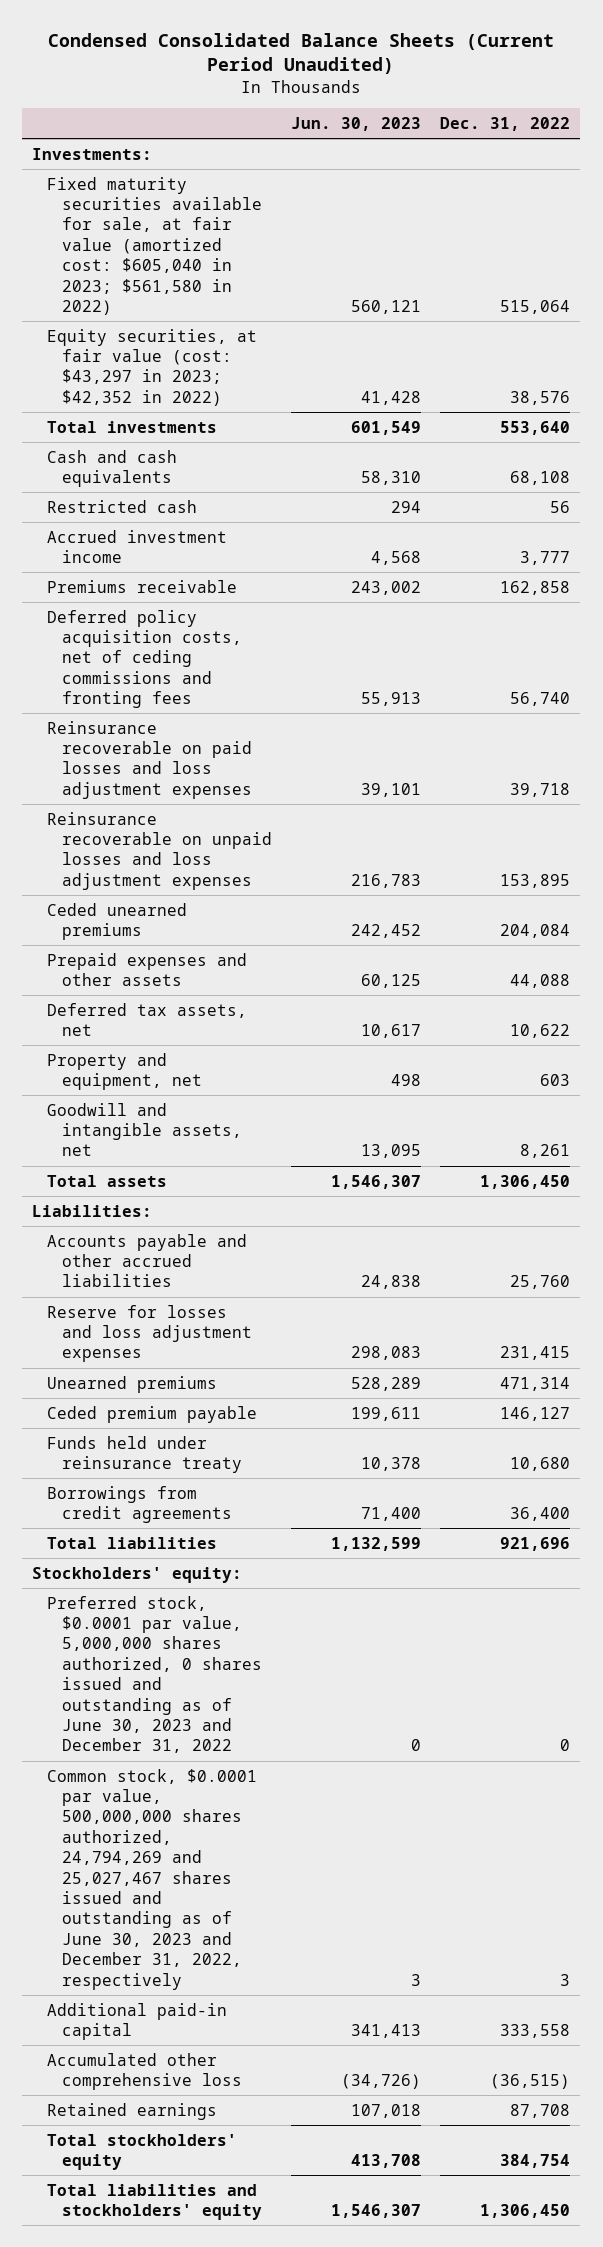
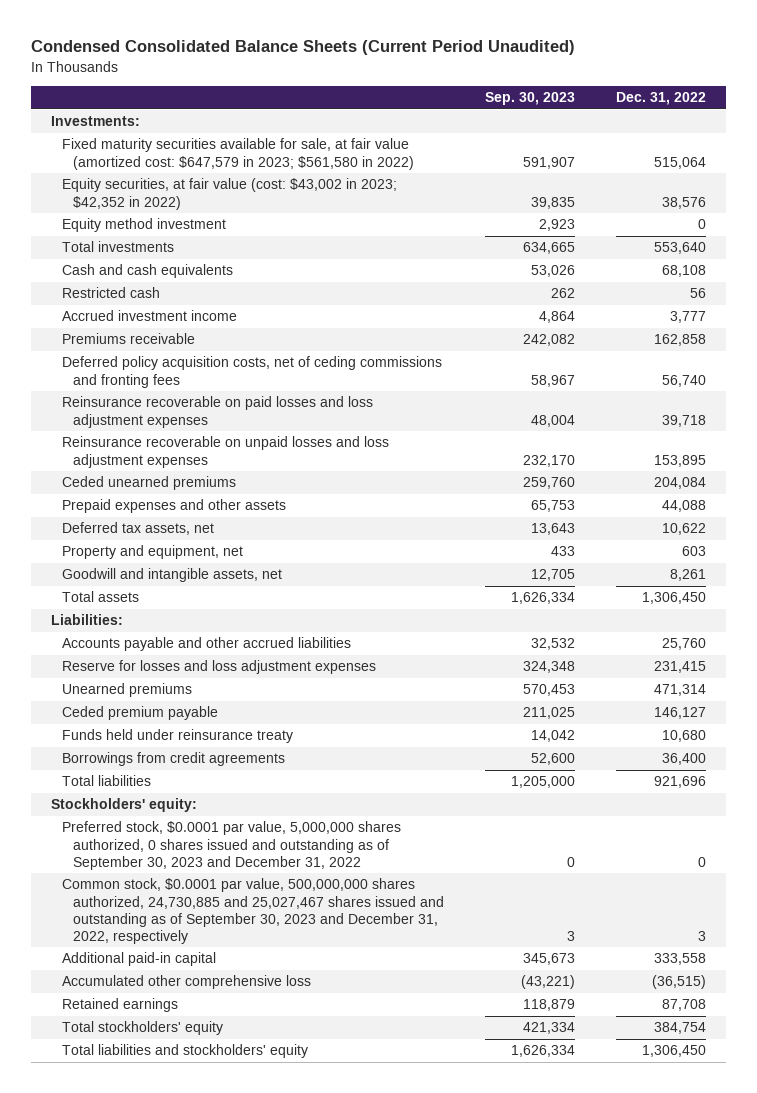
- | Jun. 30, 2023 | Dec. 31, 2022
+ | Sep. 30, 2023 | Dec. 31, 2022
- Fixed maturity securities available for sale, at fair value (amortized cost: $605,040 in 2023; $561,580 in 2022) | 560,121 | 515,064
- Equity securities, at fair value (cost: $43,297 in 2023; $42,352 in 2022) | 41,428 | 38,576
+ Fixed maturity securities available for sale, at fair value (amortized cost: $647,579 in 2023; $561,580 in 2022) | 591,907 | 515,064
+ Equity securities, at fair value (cost: $43,002 in 2023; $42,352 in 2022) | 39,835 | 38,576
+ Equity method investment | 2,923 | 0
- Preferred stock, $0.0001 par value, 5,000,000 shares authorized, 0 shares issued and outstanding as of June 30, 2023 and December 31, 2022 | 0 | 0
- Common stock, $0.0001 par value, 500,000,000 shares authorized, 24,794,269 and 25,027,467 shares issued and outstanding as of June 30, 2023 and December 31, 2022, respectively | 3 | 3
+ Preferred stock, $0.0001 par value, 5,000,000 shares authorized, 0 shares issued and outstanding as of September 30, 2023 and December 31, 2022 | 0 | 0
+ Common stock, $0.0001 par value, 500,000,000 shares authorized, 24,730,885 and 25,027,467 shares issued and outstanding as of September 30, 2023 and December 31, 2022, respectively | 3 | 3

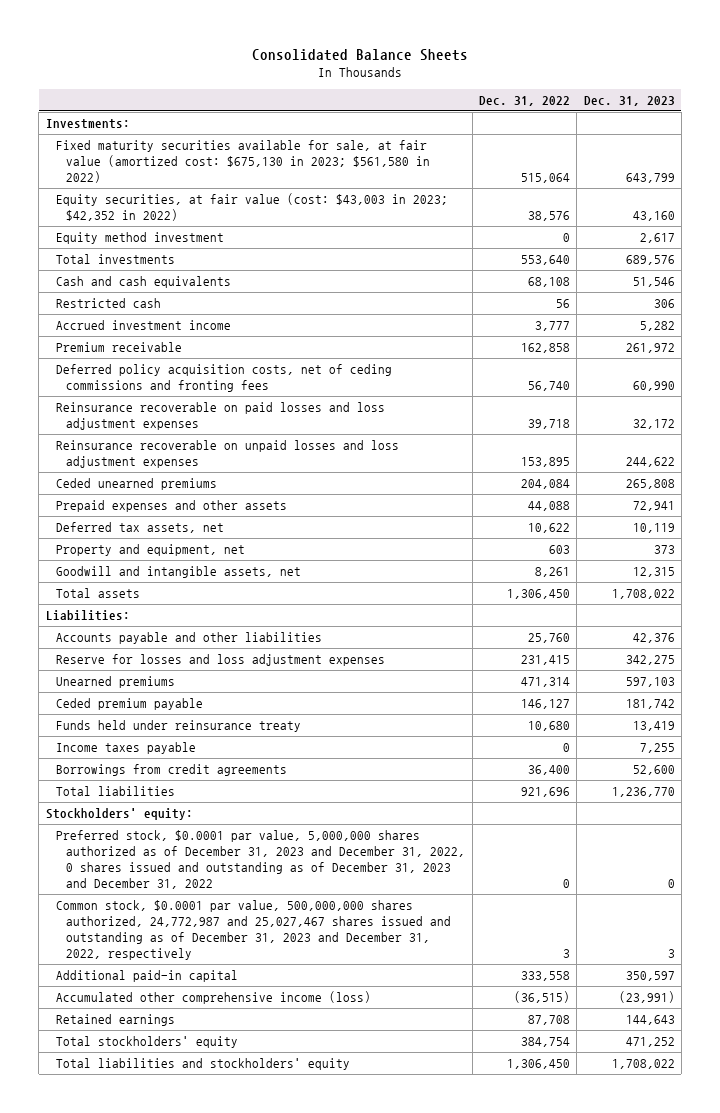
- Condensed Consolidated Balance Sheets (Current Period Unaudited)
+ Consolidated Balance Sheets
- | Sep. 30, 2023 | Dec. 31, 2022
+ | Dec. 31, 2022 | Dec. 31, 2023
- Fixed maturity securities available for sale, at fair value (amortized cost: $647,579 in 2023; $561,580 in 2022) | 591,907 | 515,064
- Equity securities, at fair value (cost: $43,002 in 2023; $42,352 in 2022) | 39,835 | 38,576
+ Fixed maturity securities available for sale, at fair value (amortized cost: $675,130 in 2023; $561,580 in 2022) | 515,064 | 643,799
+ Equity securities, at fair value (cost: $43,003 in 2023; $42,352 in 2022) | 38,576 | 43,160
- Premiums receivable | 242,082 | 162,858
+ Premium receivable | 162,858 | 261,972
- Accounts payable and other accrued liabilities | 32,532 | 25,760
+ Accounts payable and other liabilities | 25,760 | 42,376
+ Income taxes payable | 0 | 7,255
- Preferred stock, $0.0001 par value, 5,000,000 shares authorized, 0 shares issued and outstanding as of September 30, 2023 and December 31, 2022 | 0 | 0
- Common stock, $0.0001 par value, 500,000,000 shares authorized, 24,730,885 and 25,027,467 shares issued and outstanding as of September 30, 2023 and December 31, 2022, respectively | 3 | 3
+ Preferred stock, $0.0001 par value, 5,000,000 shares authorized as of December 31, 2023 and December 31, 2022, 0 shares issued and outstanding as of December 31, 2023 and December 31, 2022 | 0 | 0
+ Common stock, $0.0001 par value, 500,000,000 shares authorized, 24,772,987 and 25,027,467 shares issued and outstanding as of December 31, 2023 and December 31, 2022, respectively | 3 | 3
- Accumulated other comprehensive loss | (43,221) | (36,515)
+ Accumulated other comprehensive income (loss) | (36,515) | (23,991)

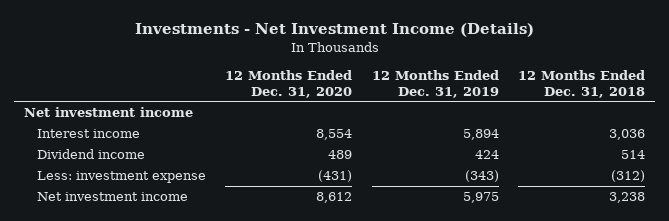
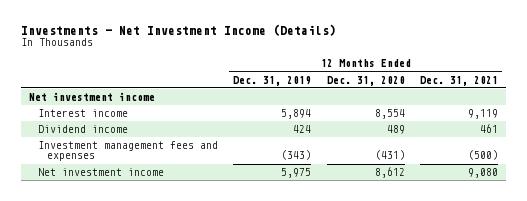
- | 12 Months Ended Dec. 31, 2020 | 12 Months Ended Dec. 31, 2019 | 12 Months Ended Dec. 31, 2018
+ | 12 Months Ended Dec. 31, 2019 | 12 Months Ended Dec. 31, 2020 | 12 Months Ended Dec. 31, 2021
- Less: investment expense | (431) | (343) | (312)
+ Investment management fees and expenses | (343) | (431) | (500)

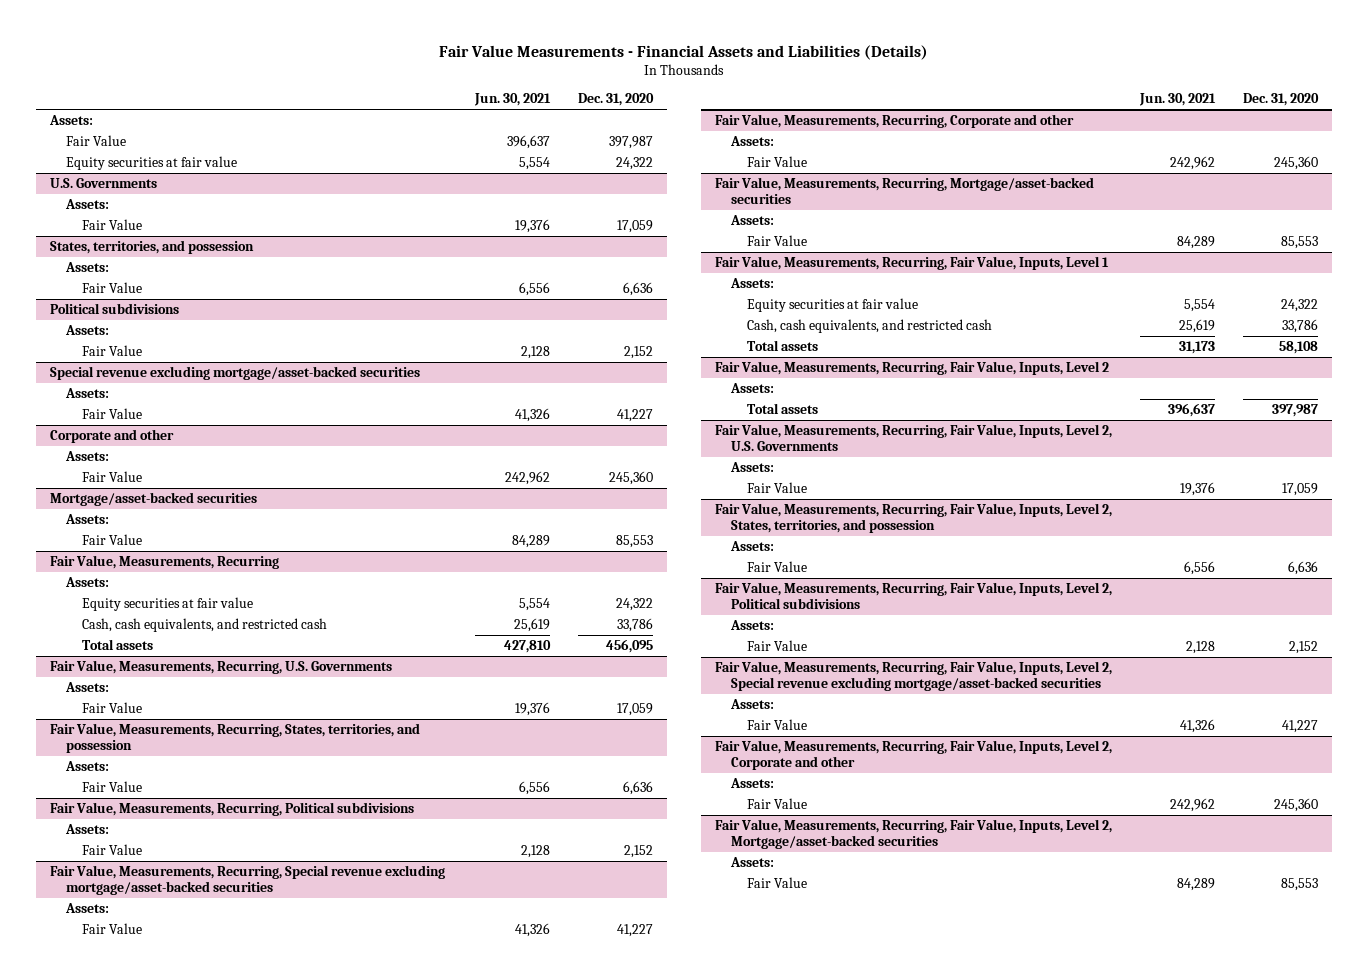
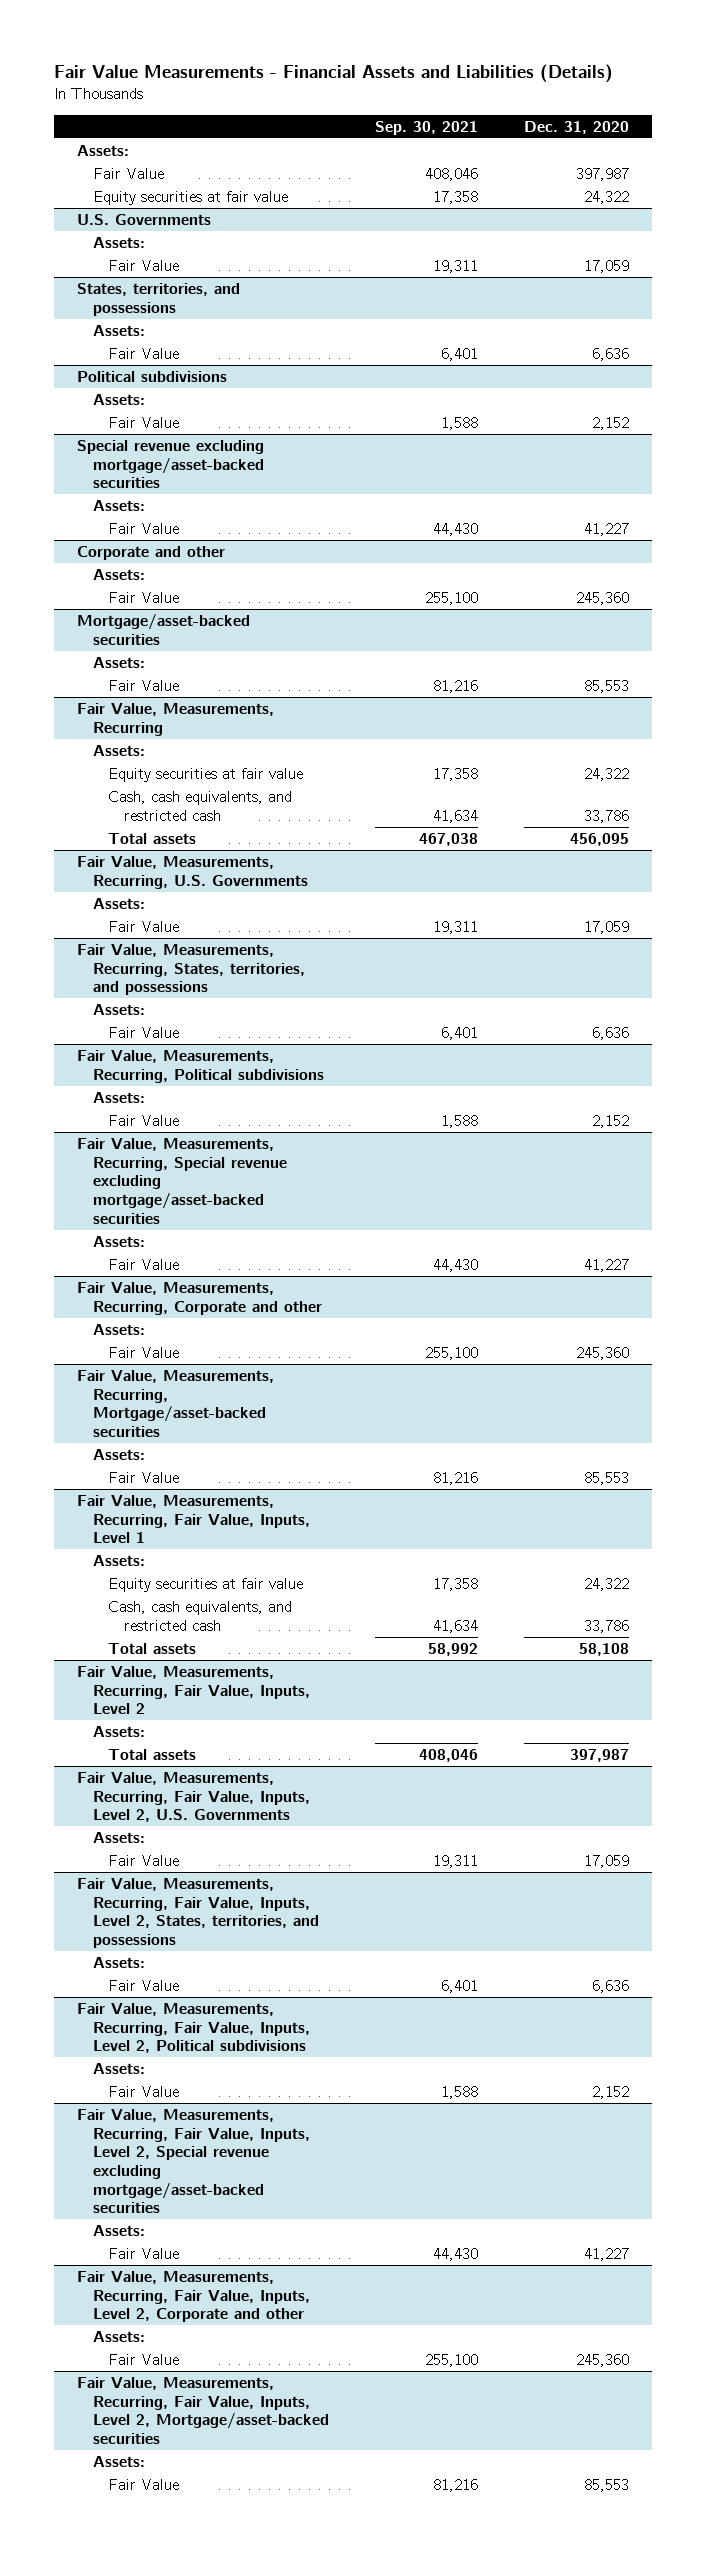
- | Jun. 30, 2021 | Dec. 31, 2020
+ | Sep. 30, 2021 | Dec. 31, 2020
- States, territories, and possession
+ States, territories, and possessions
- Fair Value, Measurements, Recurring, States, territories, and possession
+ Fair Value, Measurements, Recurring, States, territories, and possessions
- Fair Value, Measurements, Recurring, Fair Value, Inputs, Level 2, States, territories, and possession
+ Fair Value, Measurements, Recurring, Fair Value, Inputs, Level 2, States, territories, and possessions

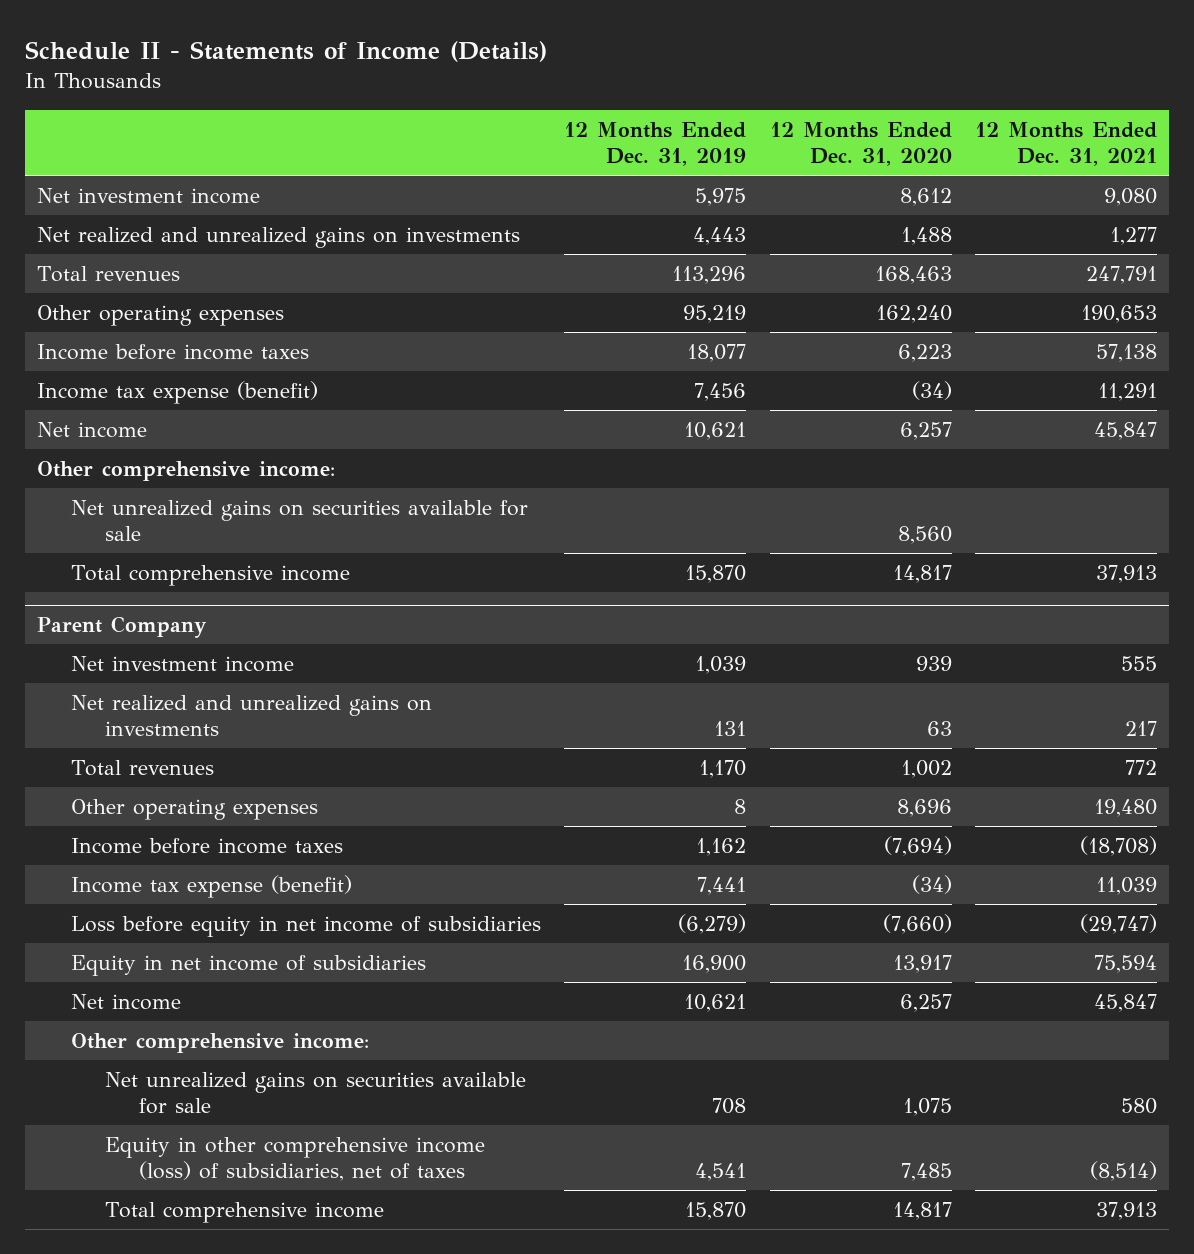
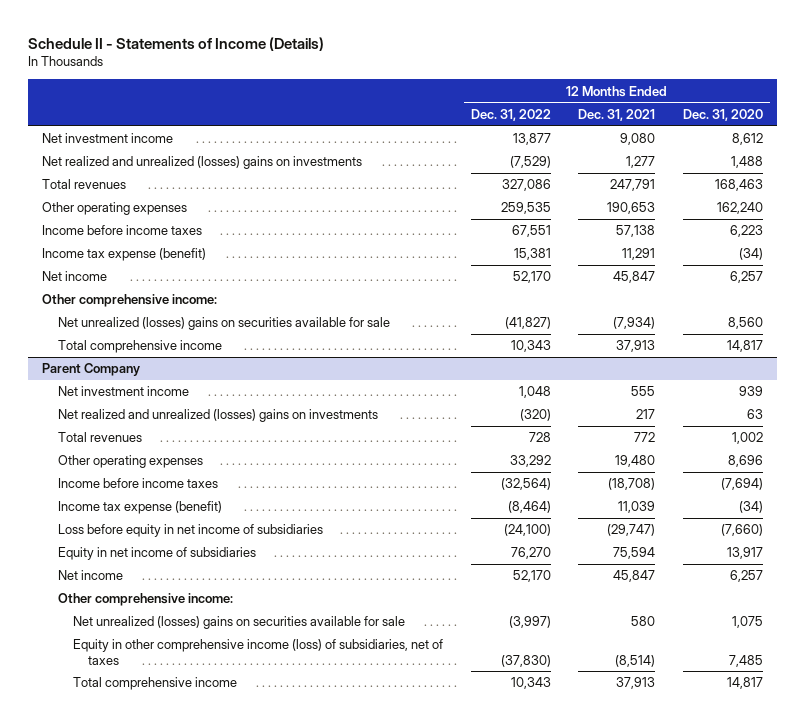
- | 12 Months Ended Dec. 31, 2019 | 12 Months Ended Dec. 31, 2020 | 12 Months Ended Dec. 31, 2021
+ | 12 Months Ended Dec. 31, 2022 | 12 Months Ended Dec. 31, 2021 | 12 Months Ended Dec. 31, 2020
- Net realized and unrealized gains on investments | 4,443 | 1,488 | 1,277
+ Net realized and unrealized (losses) gains on investments | (7,529) | 1,277 | 1,488
- Net unrealized gains on securities available for sale | | 8,560 |
+ Net unrealized (losses) gains on securities available for sale | (41,827) | (7,934) | 8,560
@ Parent Company
- Net realized and unrealized gains on investments | 131 | 63 | 217
+ Net realized and unrealized (losses) gains on investments | (320) | 217 | 63
- Net unrealized gains on securities available for sale | 708 | 1,075 | 580
+ Net unrealized (losses) gains on securities available for sale | (3,997) | 580 | 1,075

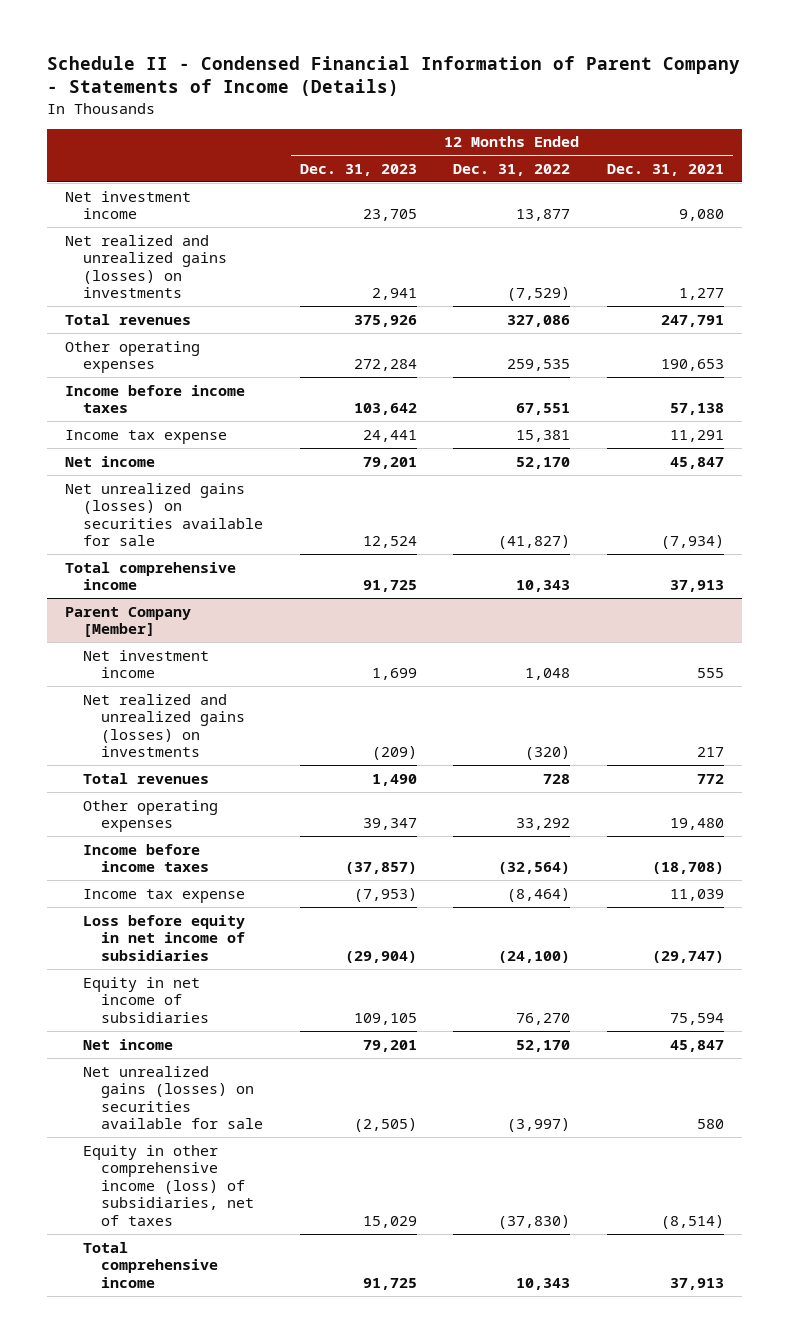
- Schedule II - Statements of Income (Details)
+ Schedule II - Condensed Financial Information of Parent Company - Statements of Income (Details)
- | 12 Months Ended Dec. 31, 2022 | 12 Months Ended Dec. 31, 2021 | 12 Months Ended Dec. 31, 2020
+ | 12 Months Ended Dec. 31, 2023 | 12 Months Ended Dec. 31, 2022 | 12 Months Ended Dec. 31, 2021
- Net realized and unrealized (losses) gains on investments | (7,529) | 1,277 | 1,488
+ Net realized and unrealized gains (losses) on investments | 2,941 | (7,529) | 1,277
- Income tax expense (benefit) | 15,381 | 11,291 | (34)
+ Income tax expense | 24,441 | 15,381 | 11,291
- Other comprehensive income:
- Net unrealized (losses) gains on securities available for sale | (41,827) | (7,934) | 8,560
+ Net unrealized gains (losses) on securities available for sale | 12,524 | (41,827) | (7,934)
- Parent Company
+ Parent Company [Member]
- Net realized and unrealized (losses) gains on investments | (320) | 217 | 63
+ Net realized and unrealized gains (losses) on investments | (209) | (320) | 217
- Income tax expense (benefit) | (8,464) | 11,039 | (34)
+ Income tax expense | (7,953) | (8,464) | 11,039
- Other comprehensive income:
- Net unrealized (losses) gains on securities available for sale | (3,997) | 580 | 1,075
+ Net unrealized gains (losses) on securities available for sale | (2,505) | (3,997) | 580

